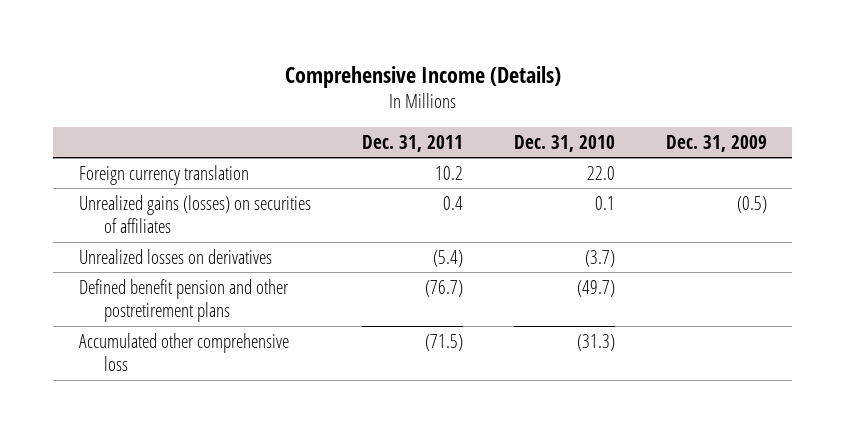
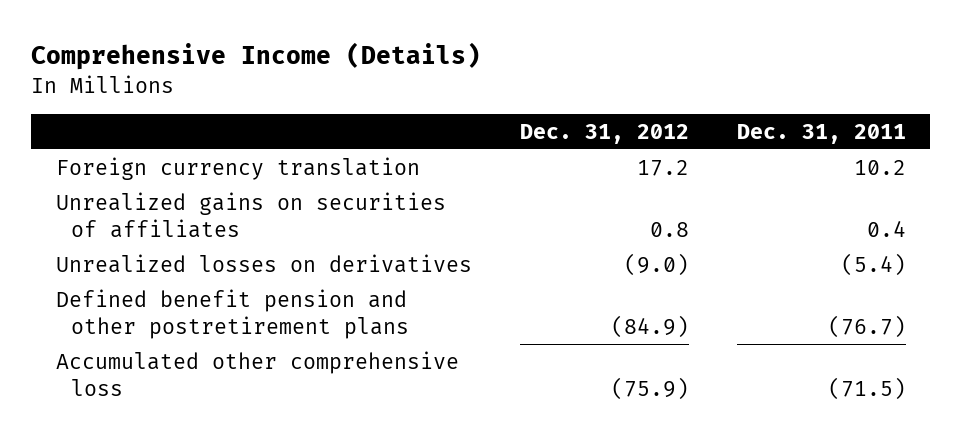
- | Dec. 31, 2011 | Dec. 31, 2010 | Dec. 31, 2009
+ | Dec. 31, 2012 | Dec. 31, 2011
- Unrealized gains (losses) on securities of affiliates | 0.4 | 0.1 | (0.5)
+ Unrealized gains on securities of affiliates | 0.8 | 0.4

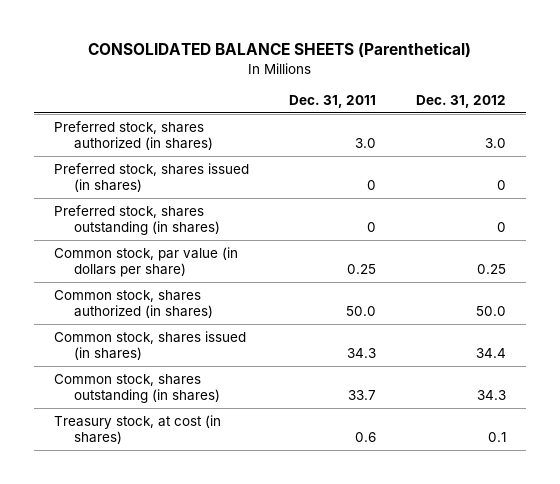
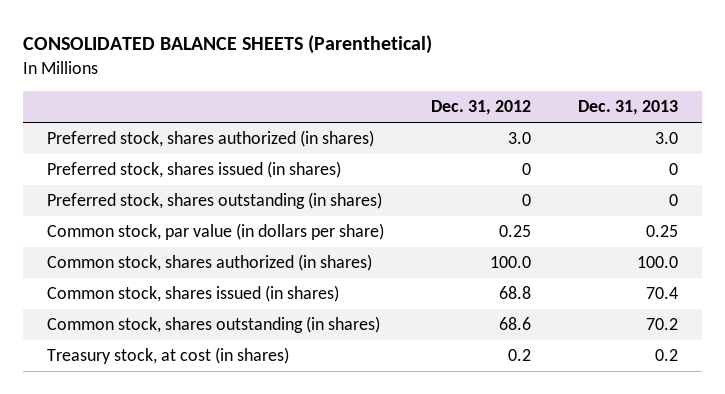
- | Dec. 31, 2011 | Dec. 31, 2012
+ | Dec. 31, 2012 | Dec. 31, 2013
- Common stock, shares authorized (in shares) | 50.0 | 50.0
- Common stock, shares issued (in shares) | 34.3 | 34.4
- Common stock, shares outstanding (in shares) | 33.7 | 34.3
- Treasury stock, at cost (in shares) | 0.6 | 0.1
+ Common stock, shares authorized (in shares) | 100.0 | 100.0
+ Common stock, shares issued (in shares) | 68.8 | 70.4
+ Common stock, shares outstanding (in shares) | 68.6 | 70.2
+ Treasury stock, at cost (in shares) | 0.2 | 0.2

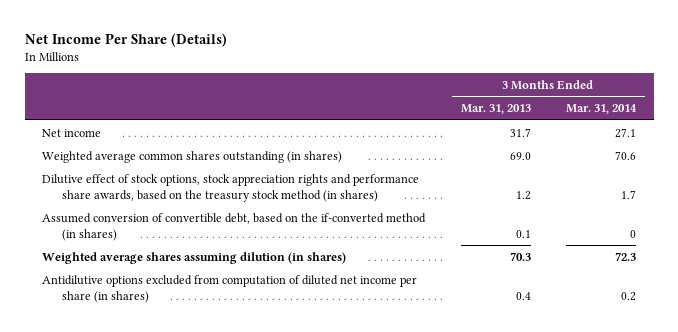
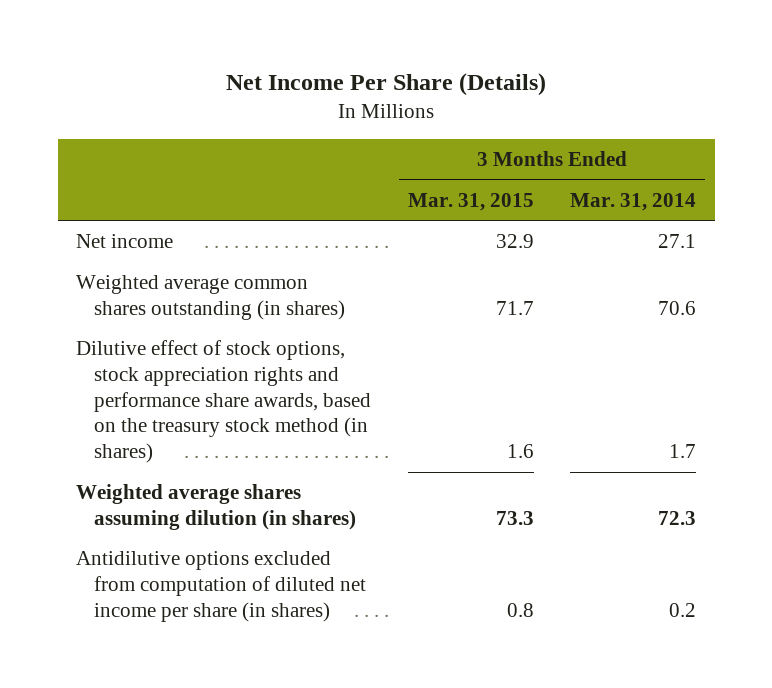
- | 3 Months Ended Mar. 31, 2013 | 3 Months Ended Mar. 31, 2014
+ | 3 Months Ended Mar. 31, 2015 | 3 Months Ended Mar. 31, 2014
- Assumed conversion of convertible debt, based on the if-converted method (in shares) | 0.1 | 0

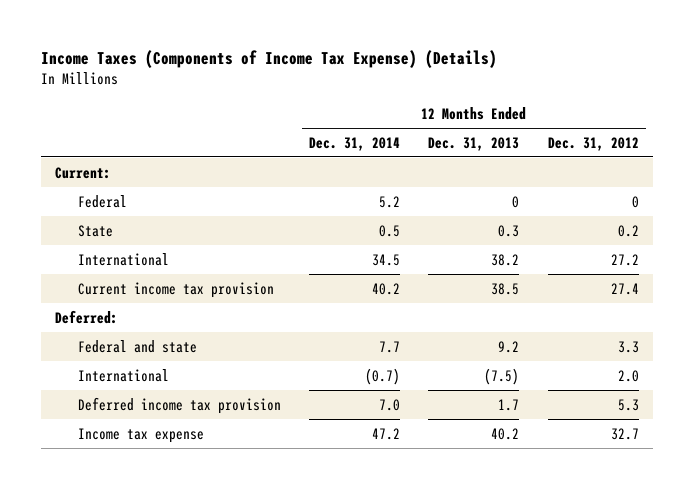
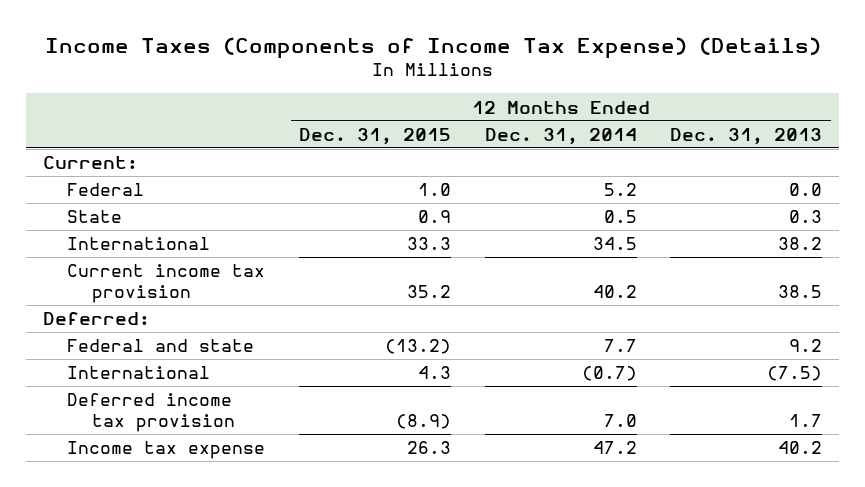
- | 12 Months Ended Dec. 31, 2014 | 12 Months Ended Dec. 31, 2013 | 12 Months Ended Dec. 31, 2012
+ | 12 Months Ended Dec. 31, 2015 | 12 Months Ended Dec. 31, 2014 | 12 Months Ended Dec. 31, 2013
- Federal | 5.2 | 0 | 0
+ Federal | 1.0 | 5.2 | 0.0

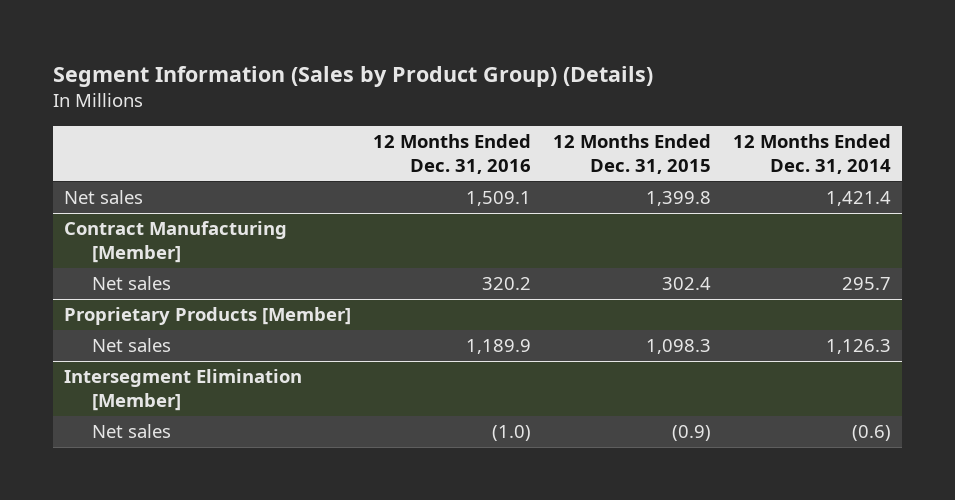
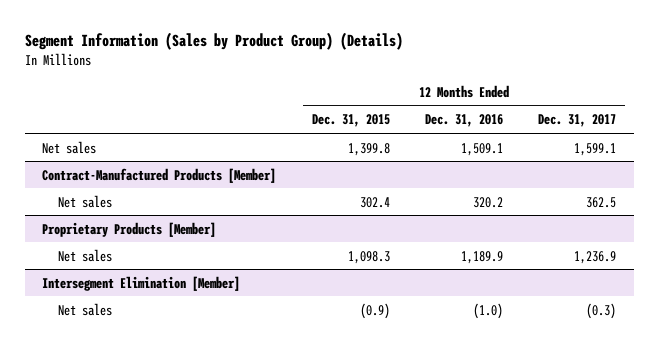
- | 12 Months Ended Dec. 31, 2016 | 12 Months Ended Dec. 31, 2015 | 12 Months Ended Dec. 31, 2014
+ | 12 Months Ended Dec. 31, 2015 | 12 Months Ended Dec. 31, 2016 | 12 Months Ended Dec. 31, 2017
- Contract Manufacturing [Member]
+ Contract-Manufactured Products [Member]

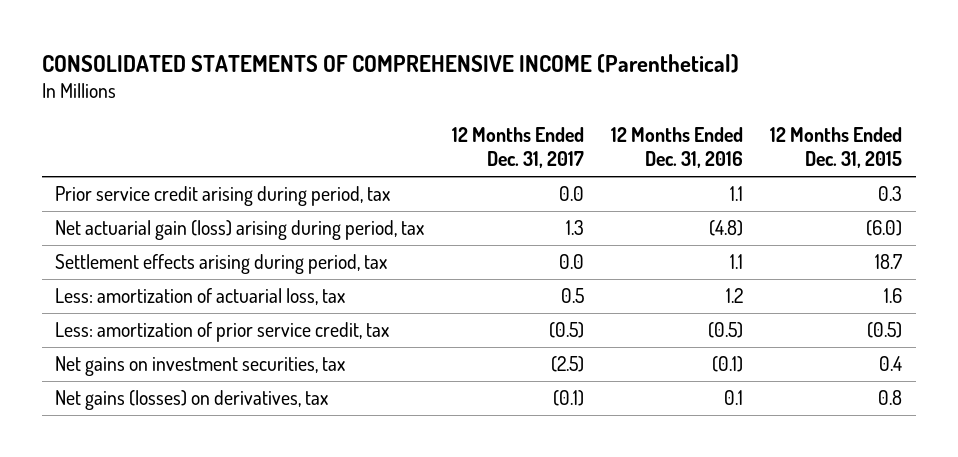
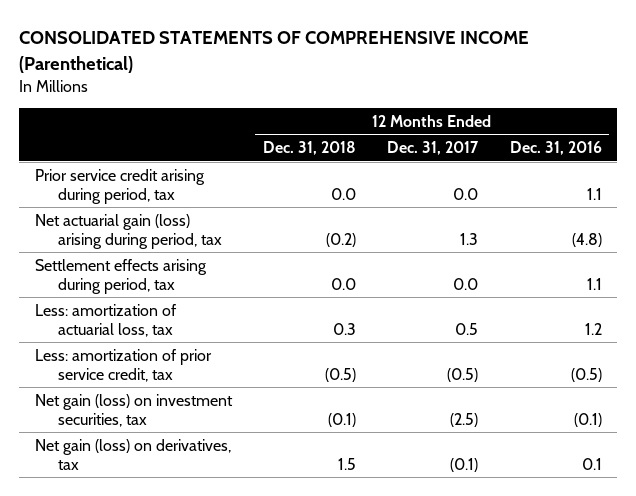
- | 12 Months Ended Dec. 31, 2017 | 12 Months Ended Dec. 31, 2016 | 12 Months Ended Dec. 31, 2015
+ | 12 Months Ended Dec. 31, 2018 | 12 Months Ended Dec. 31, 2017 | 12 Months Ended Dec. 31, 2016
- Net gains on investment securities, tax | (2.5) | (0.1) | 0.4
- Net gains (losses) on derivatives, tax | (0.1) | 0.1 | 0.8
+ Net gain (loss) on investment securities, tax | (0.1) | (2.5) | (0.1)
+ Net gain (loss) on derivatives, tax | 1.5 | (0.1) | 0.1

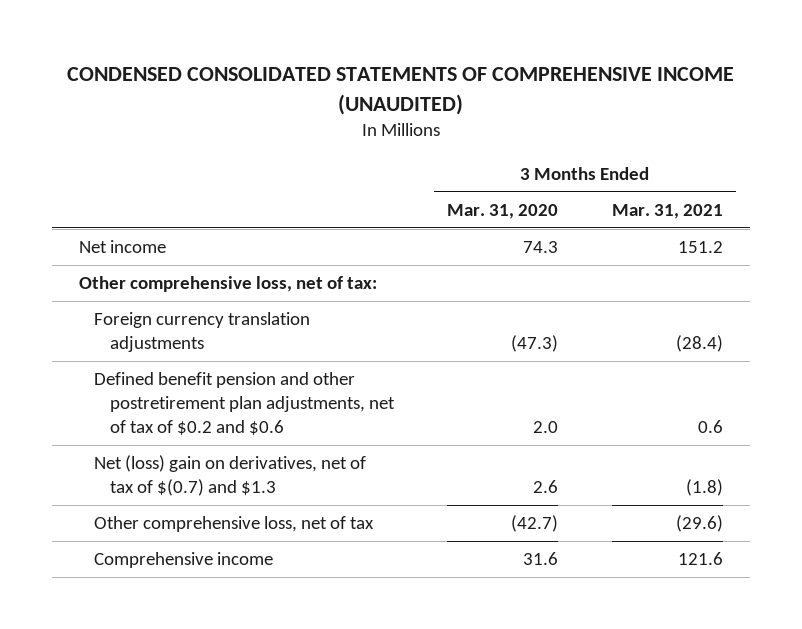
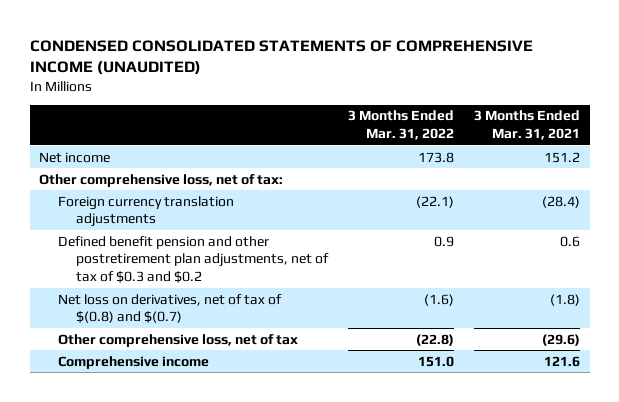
- | 3 Months Ended Mar. 31, 2020 | 3 Months Ended Mar. 31, 2021
+ | 3 Months Ended Mar. 31, 2022 | 3 Months Ended Mar. 31, 2021
- Defined benefit pension and other postretirement plan adjustments, net of tax of $0.2 and $0.6 | 2.0 | 0.6
- Net (loss) gain on derivatives, net of tax of $(0.7) and $1.3 | 2.6 | (1.8)
+ Defined benefit pension and other postretirement plan adjustments, net of tax of $0.3 and $0.2 | 0.9 | 0.6
+ Net loss on derivatives, net of tax of $(0.8) and $(0.7) | (1.6) | (1.8)

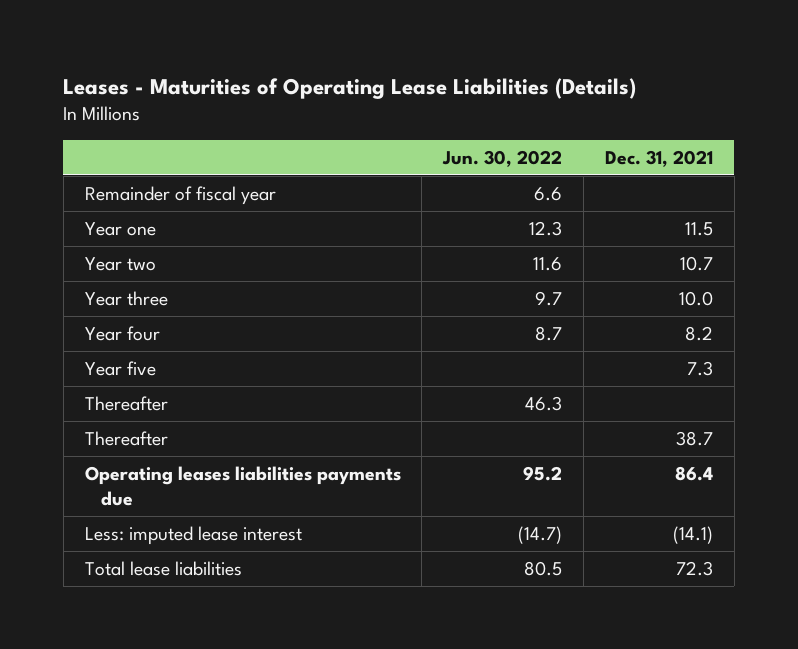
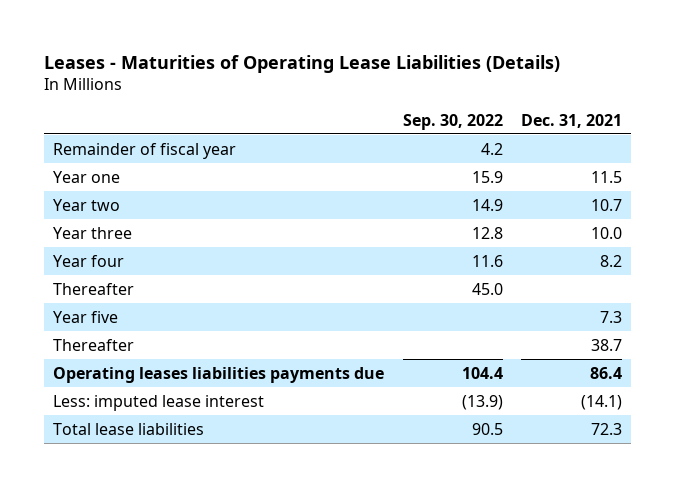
- | Jun. 30, 2022 | Dec. 31, 2021
+ | Sep. 30, 2022 | Dec. 31, 2021
moved down: Year five | | 7.3

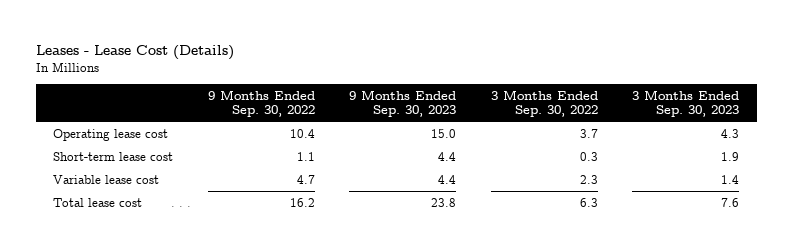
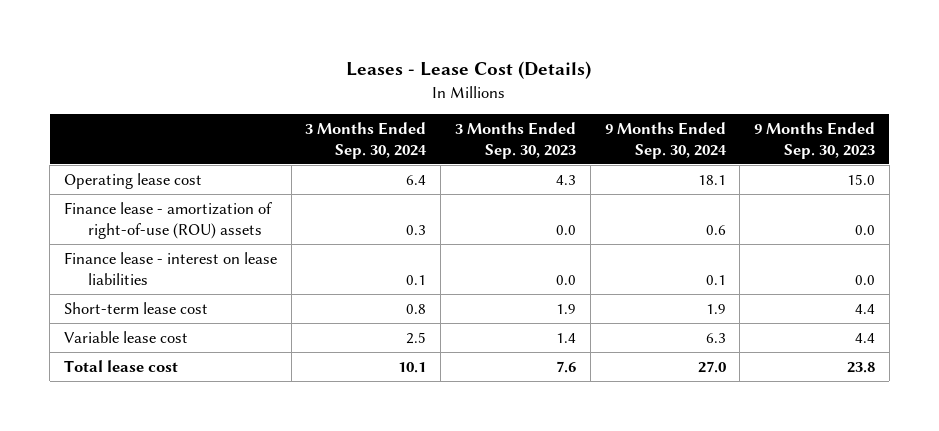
- | 9 Months Ended Sep. 30, 2022 | 9 Months Ended Sep. 30, 2023 | 3 Months Ended Sep. 30, 2022 | 3 Months Ended Sep. 30, 2023
+ | 3 Months Ended Sep. 30, 2024 | 3 Months Ended Sep. 30, 2023 | 9 Months Ended Sep. 30, 2024 | 9 Months Ended Sep. 30, 2023
+ Finance lease - amortization of right-of-use (ROU) assets | 0.3 | 0.0 | 0.6 | 0.0
+ Finance lease - interest on lease liabilities | 0.1 | 0.0 | 0.1 | 0.0

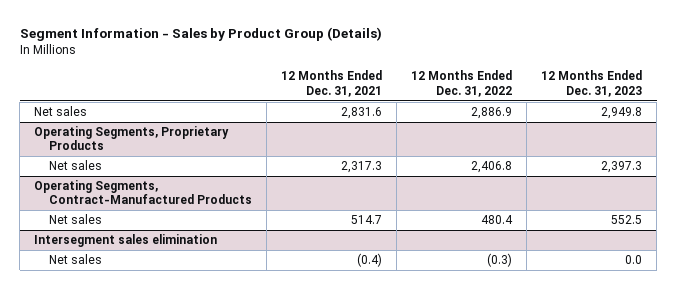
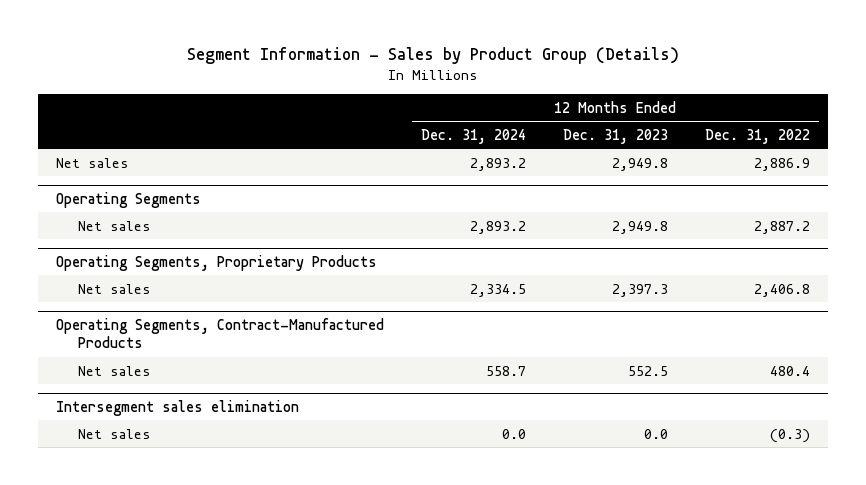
- | 12 Months Ended Dec. 31, 2021 | 12 Months Ended Dec. 31, 2022 | 12 Months Ended Dec. 31, 2023
+ | 12 Months Ended Dec. 31, 2024 | 12 Months Ended Dec. 31, 2023 | 12 Months Ended Dec. 31, 2022
+ Operating Segments
+ Net sales | 2,893.2 | 2,949.8 | 2,887.2

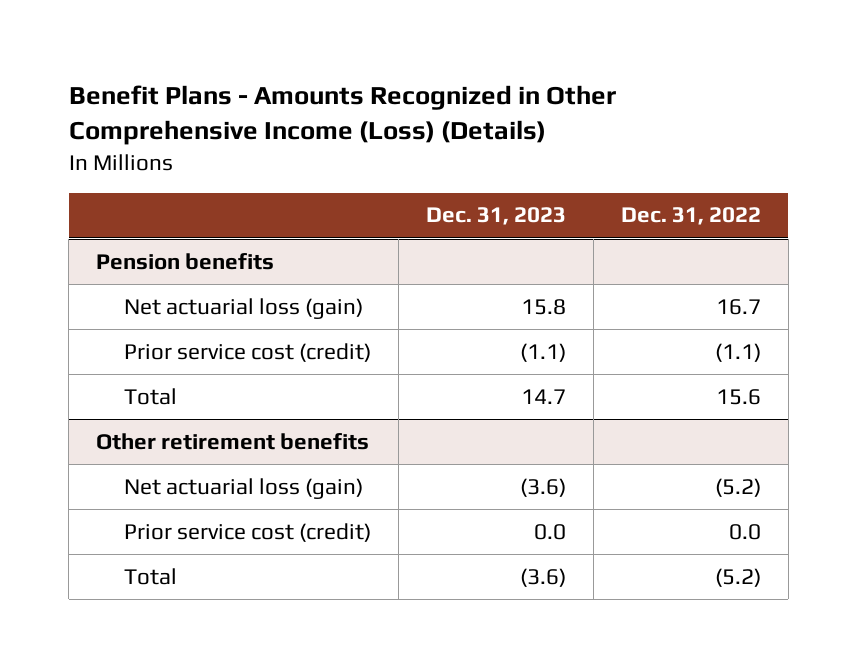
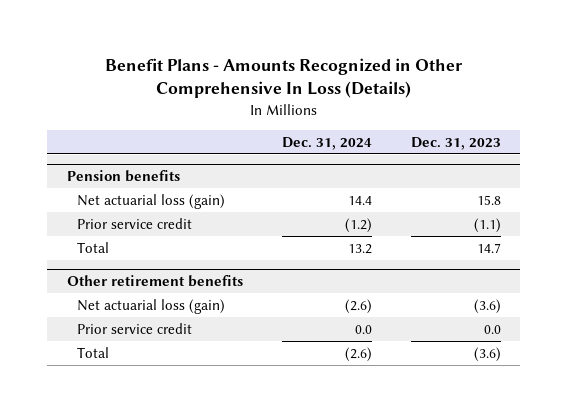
- Benefit Plans - Amounts Recognized in Other Comprehensive Income (Loss) (Details)
+ Benefit Plans - Amounts Recognized in Other Comprehensive In Loss (Details)
- | Dec. 31, 2023 | Dec. 31, 2022
+ | Dec. 31, 2024 | Dec. 31, 2023
@ Pension benefits
- Prior service cost (credit) | (1.1) | (1.1)
+ Prior service credit | (1.2) | (1.1)
@ Other retirement benefits
- Prior service cost (credit) | 0.0 | 0.0
+ Prior service credit | 0.0 | 0.0

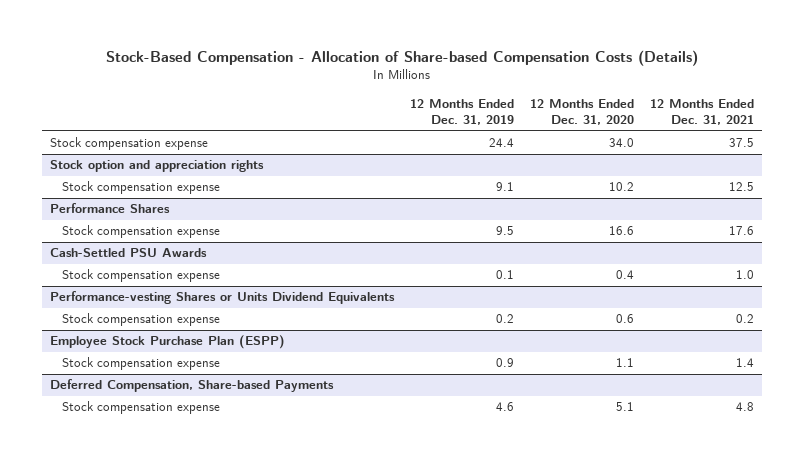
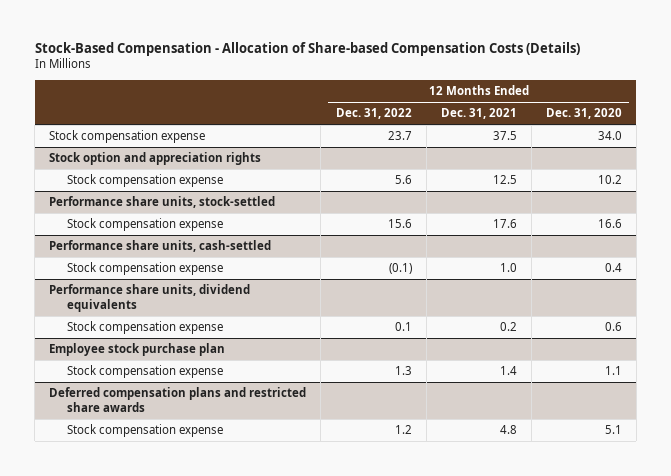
- | 12 Months Ended Dec. 31, 2019 | 12 Months Ended Dec. 31, 2020 | 12 Months Ended Dec. 31, 2021
+ | 12 Months Ended Dec. 31, 2022 | 12 Months Ended Dec. 31, 2021 | 12 Months Ended Dec. 31, 2020
- Performance Shares
+ Performance share units, stock-settled
- Cash-Settled PSU Awards
+ Performance share units, cash-settled
- Performance-vesting Shares or Units Dividend Equivalents
+ Performance share units, dividend equivalents
- Employee Stock Purchase Plan (ESPP)
+ Employee stock purchase plan
- Deferred Compensation, Share-based Payments
+ Deferred compensation plans and restricted share awards

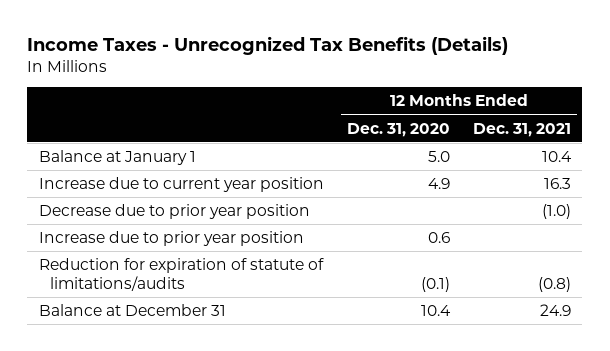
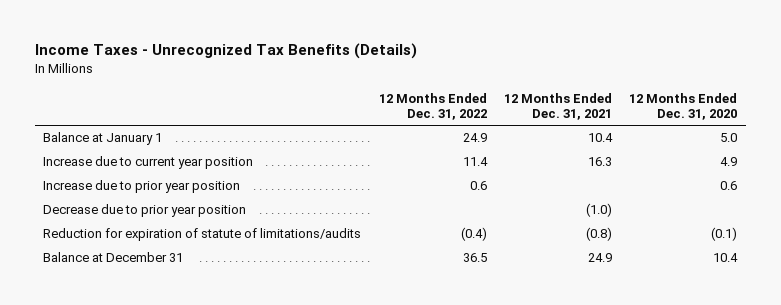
- | 12 Months Ended Dec. 31, 2020 | 12 Months Ended Dec. 31, 2021
+ | 12 Months Ended Dec. 31, 2022 | 12 Months Ended Dec. 31, 2021 | 12 Months Ended Dec. 31, 2020
moved down: Decrease due to prior year position | | (1.0) |

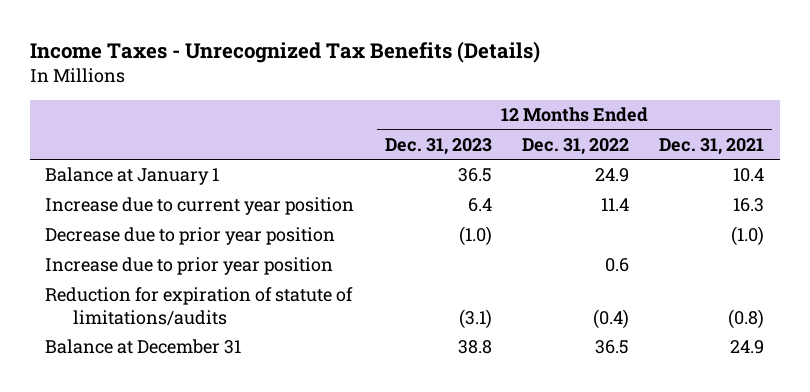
- | 12 Months Ended Dec. 31, 2022 | 12 Months Ended Dec. 31, 2021 | 12 Months Ended Dec. 31, 2020
+ | 12 Months Ended Dec. 31, 2023 | 12 Months Ended Dec. 31, 2022 | 12 Months Ended Dec. 31, 2021
moved down: Increase due to prior year position | | 0.6 |

